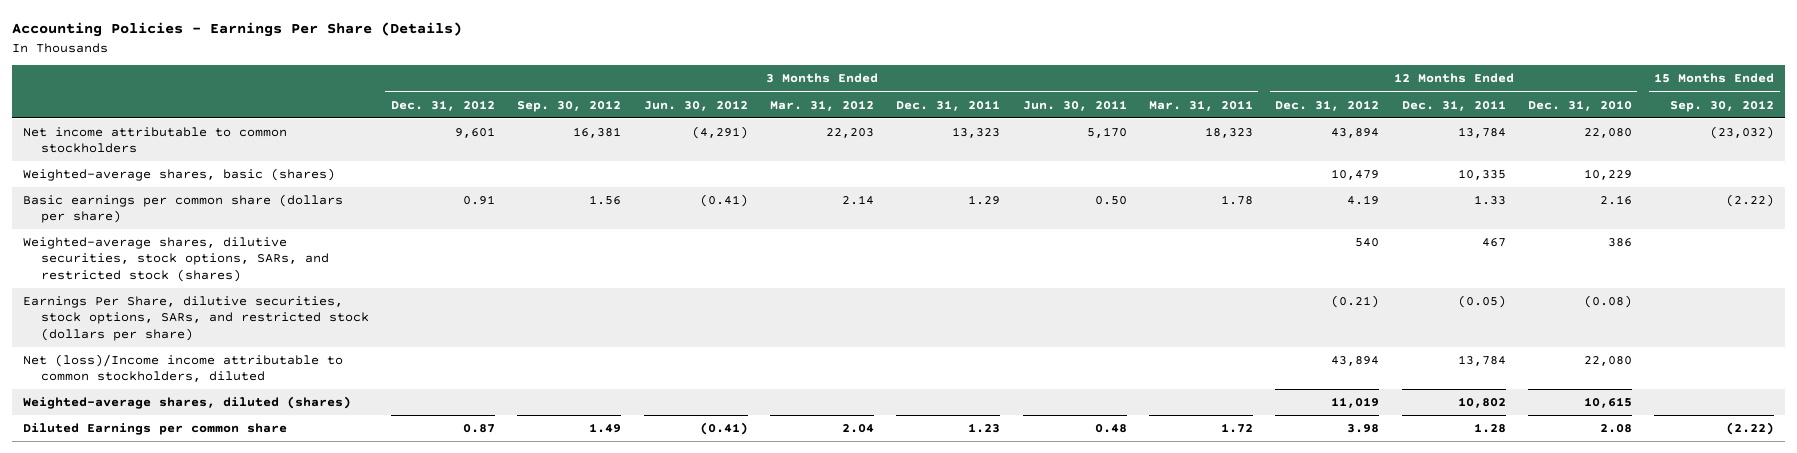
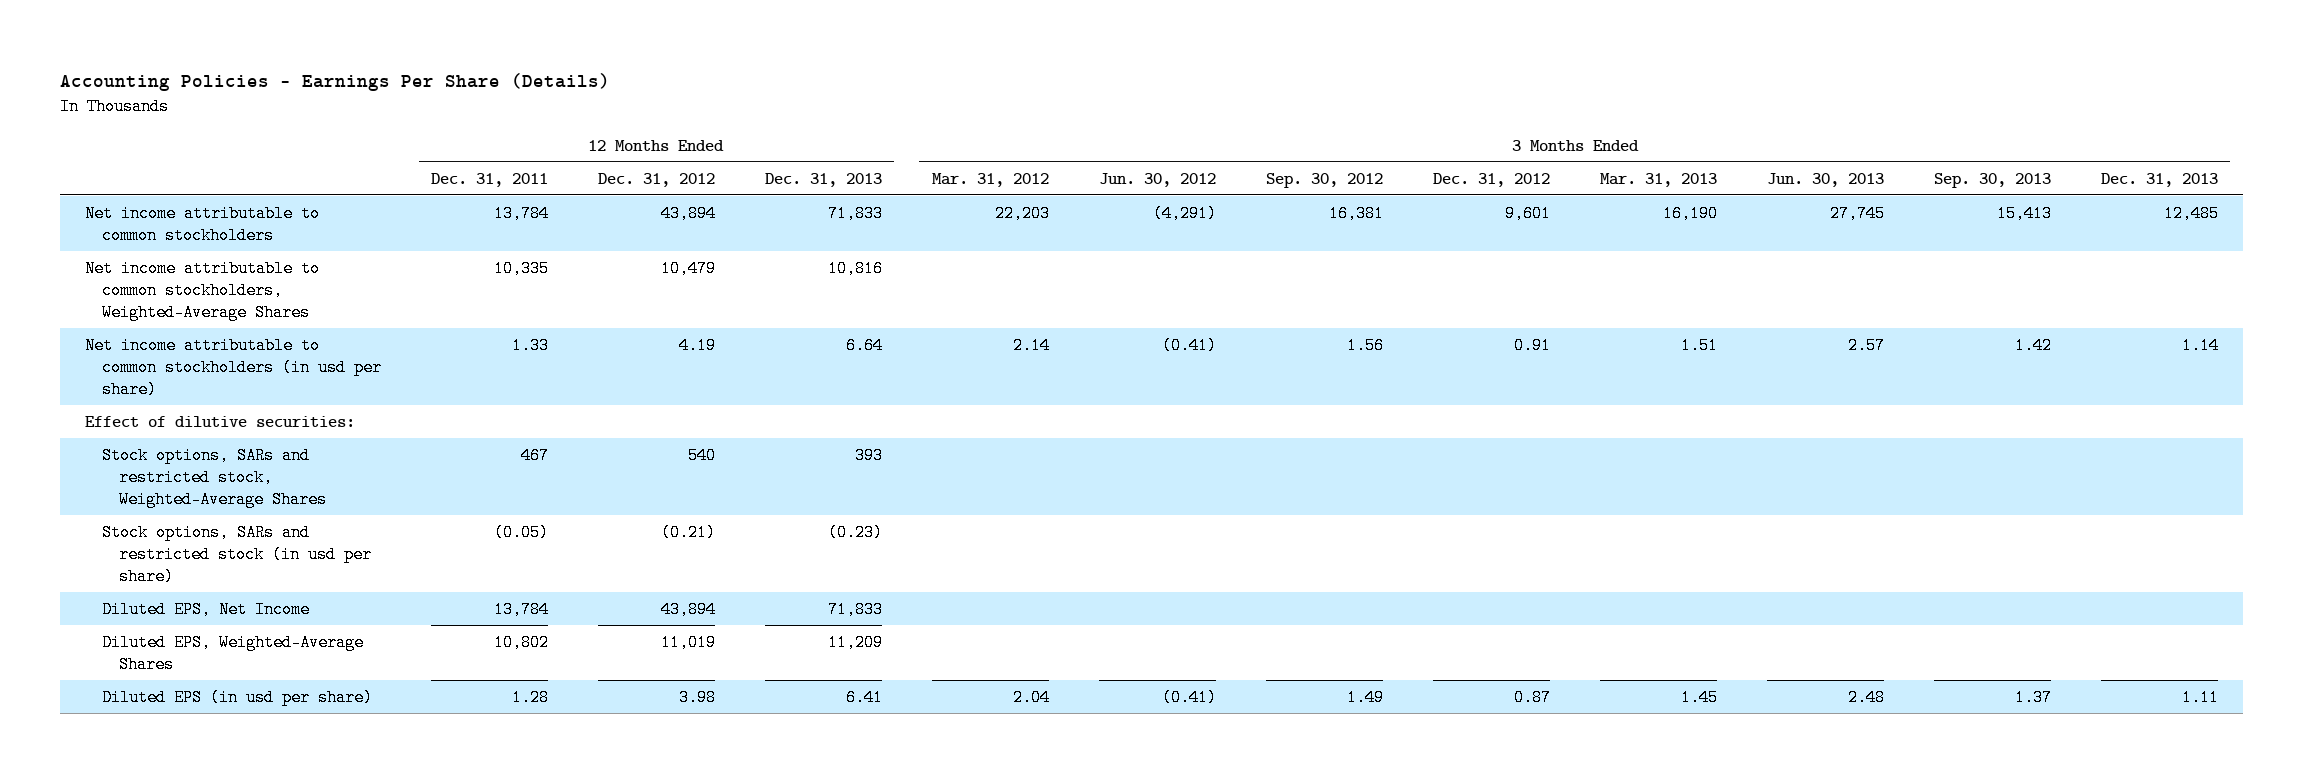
- | 3 Months Ended Dec. 31, 2012 | 3 Months Ended Sep. 30, 2012 | 3 Months Ended Jun. 30, 2012 | 3 Months Ended Mar. 31, 2012 | 3 Months Ended Dec. 31, 2011 | 3 Months Ended Jun. 30, 2011 | 3 Months Ended Mar. 31, 2011 | 12 Months Ended Dec. 31, 2012 | 12 Months Ended Dec. 31, 2011 | 12 Months Ended Dec. 31, 2010 | 15 Months Ended Sep. 30, 2012
+ | 12 Months Ended Dec. 31, 2011 | 12 Months Ended Dec. 31, 2012 | 12 Months Ended Dec. 31, 2013 | 3 Months Ended Mar. 31, 2012 | 3 Months Ended Jun. 30, 2012 | 3 Months Ended Sep. 30, 2012 | 3 Months Ended Dec. 31, 2012 | 3 Months Ended Mar. 31, 2013 | 3 Months Ended Jun. 30, 2013 | 3 Months Ended Sep. 30, 2013 | 3 Months Ended Dec. 31, 2013
- Weighted-average shares, basic (shares) | | | | | | | | 10,479 | 10,335 | 10,229 |
- Basic earnings per common share (dollars per share) | 0.91 | 1.56 | (0.41) | 2.14 | 1.29 | 0.50 | 1.78 | 4.19 | 1.33 | 2.16 | (2.22)
- Weighted-average shares, dilutive securities, stock options, SARs, and restricted stock (shares) | | | | | | | | 540 | 467 | 386 |
- Earnings Per Share, dilutive securities, stock options, SARs, and restricted stock (dollars per share) | | | | | | | | (0.21) | (0.05) | (0.08) |
- Net (loss)/Income income attributable to common stockholders, diluted | | | | | | | | 43,894 | 13,784 | 22,080 |
- Weighted-average shares, diluted (shares) | | | | | | | | 11,019 | 10,802 | 10,615 |
- Diluted Earnings per common share | 0.87 | 1.49 | (0.41) | 2.04 | 1.23 | 0.48 | 1.72 | 3.98 | 1.28 | 2.08 | (2.22)
+ Net income attributable to common stockholders, Weighted-Average Shares | 10,335 | 10,479 | 10,816 | | | | | | | |
+ Net income attributable to common stockholders (in usd per share) | 1.33 | 4.19 | 6.64 | 2.14 | (0.41) | 1.56 | 0.91 | 1.51 | 2.57 | 1.42 | 1.14
+ Effect of dilutive securities:
+ Stock options, SARs and restricted stock, Weighted-Average Shares | 467 | 540 | 393 | | | | | | | |
+ Stock options, SARs and restricted stock (in usd per share) | (0.05) | (0.21) | (0.23) | | | | | | | |
+ Diluted EPS, Net Income | 13,784 | 43,894 | 71,833 | | | | | | | |
+ Diluted EPS, Weighted-Average Shares | 10,802 | 11,019 | 11,209 | | | | | | | |
+ Diluted EPS (in usd per share) | 1.28 | 3.98 | 6.41 | 2.04 | (0.41) | 1.49 | 0.87 | 1.45 | 2.48 | 1.37 | 1.11

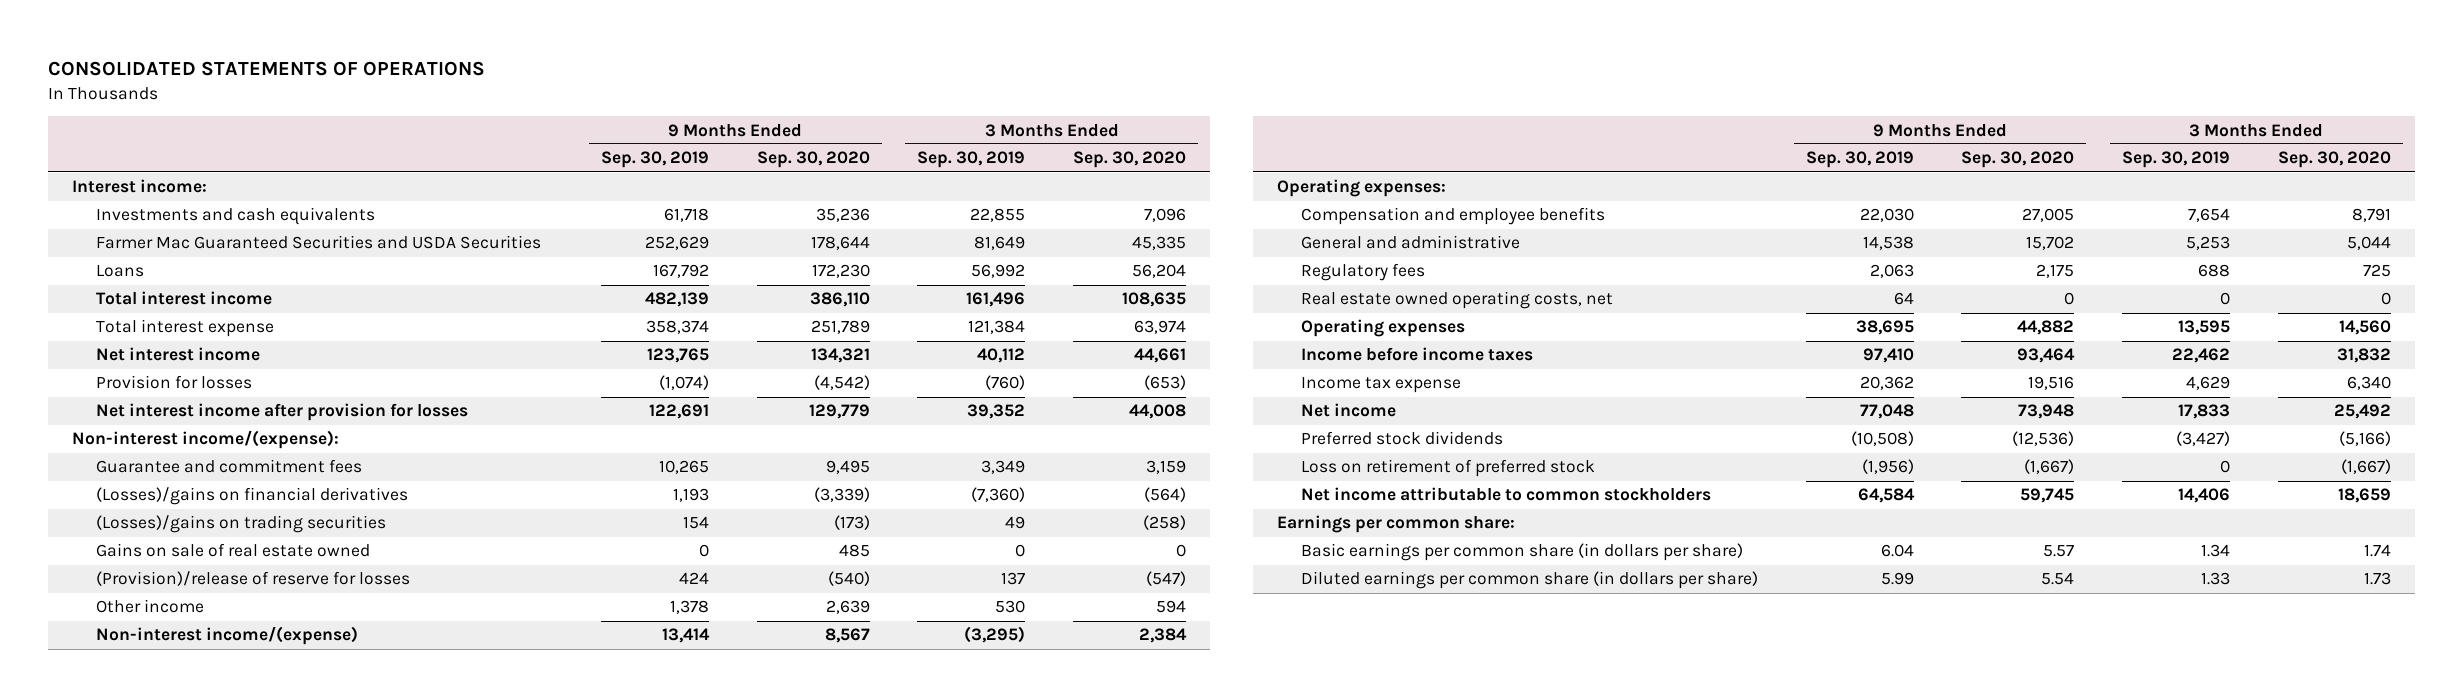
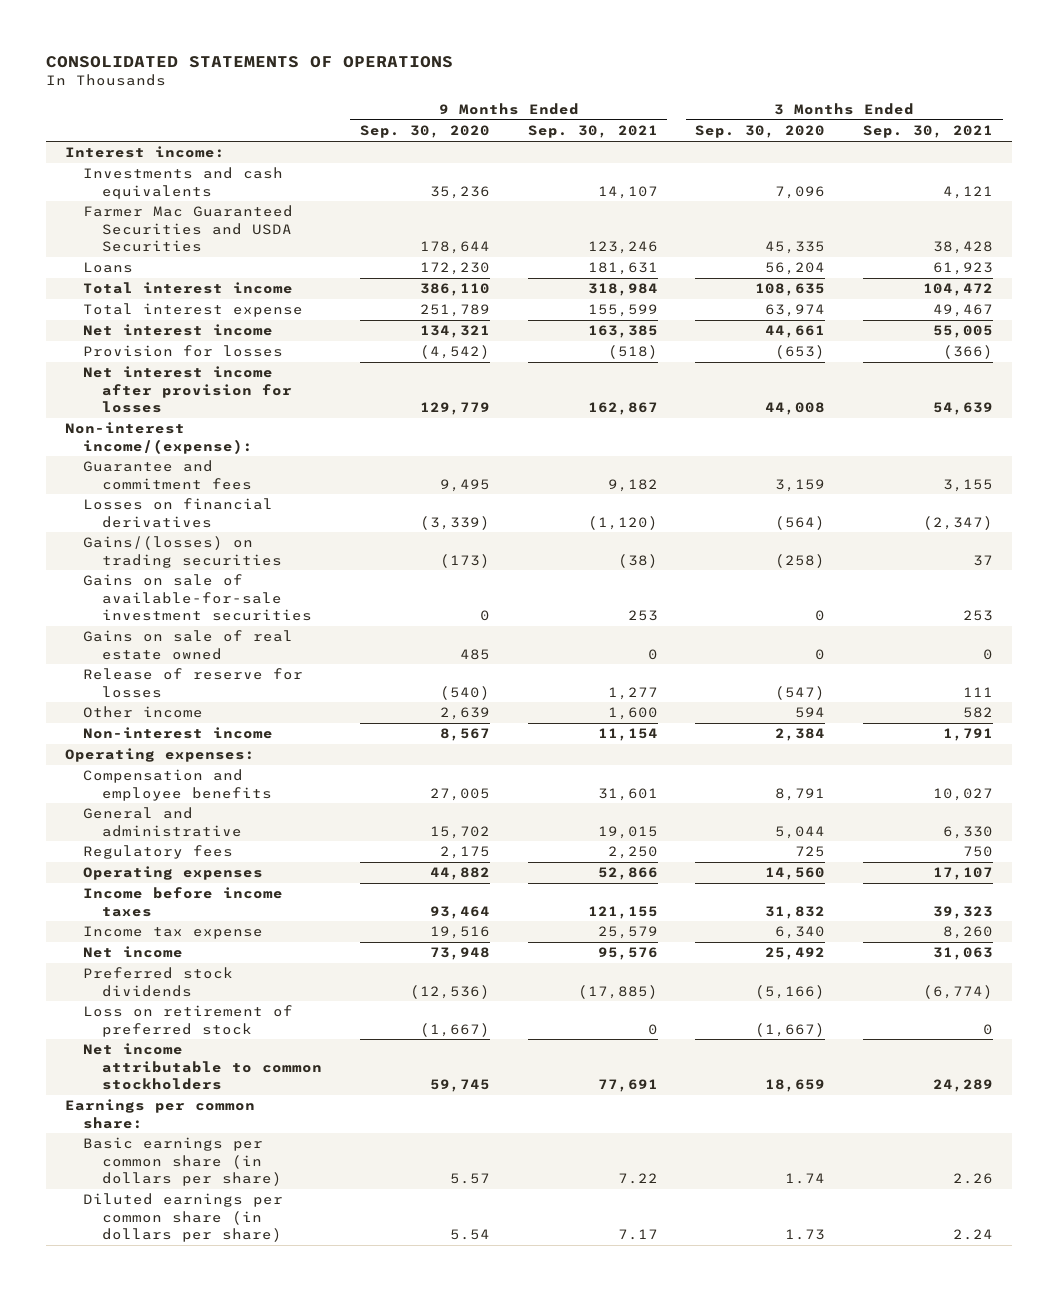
- | 9 Months Ended Sep. 30, 2019 | 9 Months Ended Sep. 30, 2020 | 3 Months Ended Sep. 30, 2019 | 3 Months Ended Sep. 30, 2020
+ | 9 Months Ended Sep. 30, 2020 | 9 Months Ended Sep. 30, 2021 | 3 Months Ended Sep. 30, 2020 | 3 Months Ended Sep. 30, 2021
- (Losses)/gains on financial derivatives | 1,193 | (3,339) | (7,360) | (564)
- (Losses)/gains on trading securities | 154 | (173) | 49 | (258)
+ Losses on financial derivatives | (3,339) | (1,120) | (564) | (2,347)
+ Gains/(losses) on trading securities | (173) | (38) | (258) | 37
+ Gains on sale of available-for-sale investment securities | 0 | 253 | 0 | 253
- (Provision)/release of reserve for losses | 424 | (540) | 137 | (547)
+ Release of reserve for losses | (540) | 1,277 | (547) | 111
- Non-interest income/(expense) | 13,414 | 8,567 | (3,295) | 2,384
+ Non-interest income | 8,567 | 11,154 | 2,384 | 1,791
- Real estate owned operating costs, net | 64 | 0 | 0 | 0

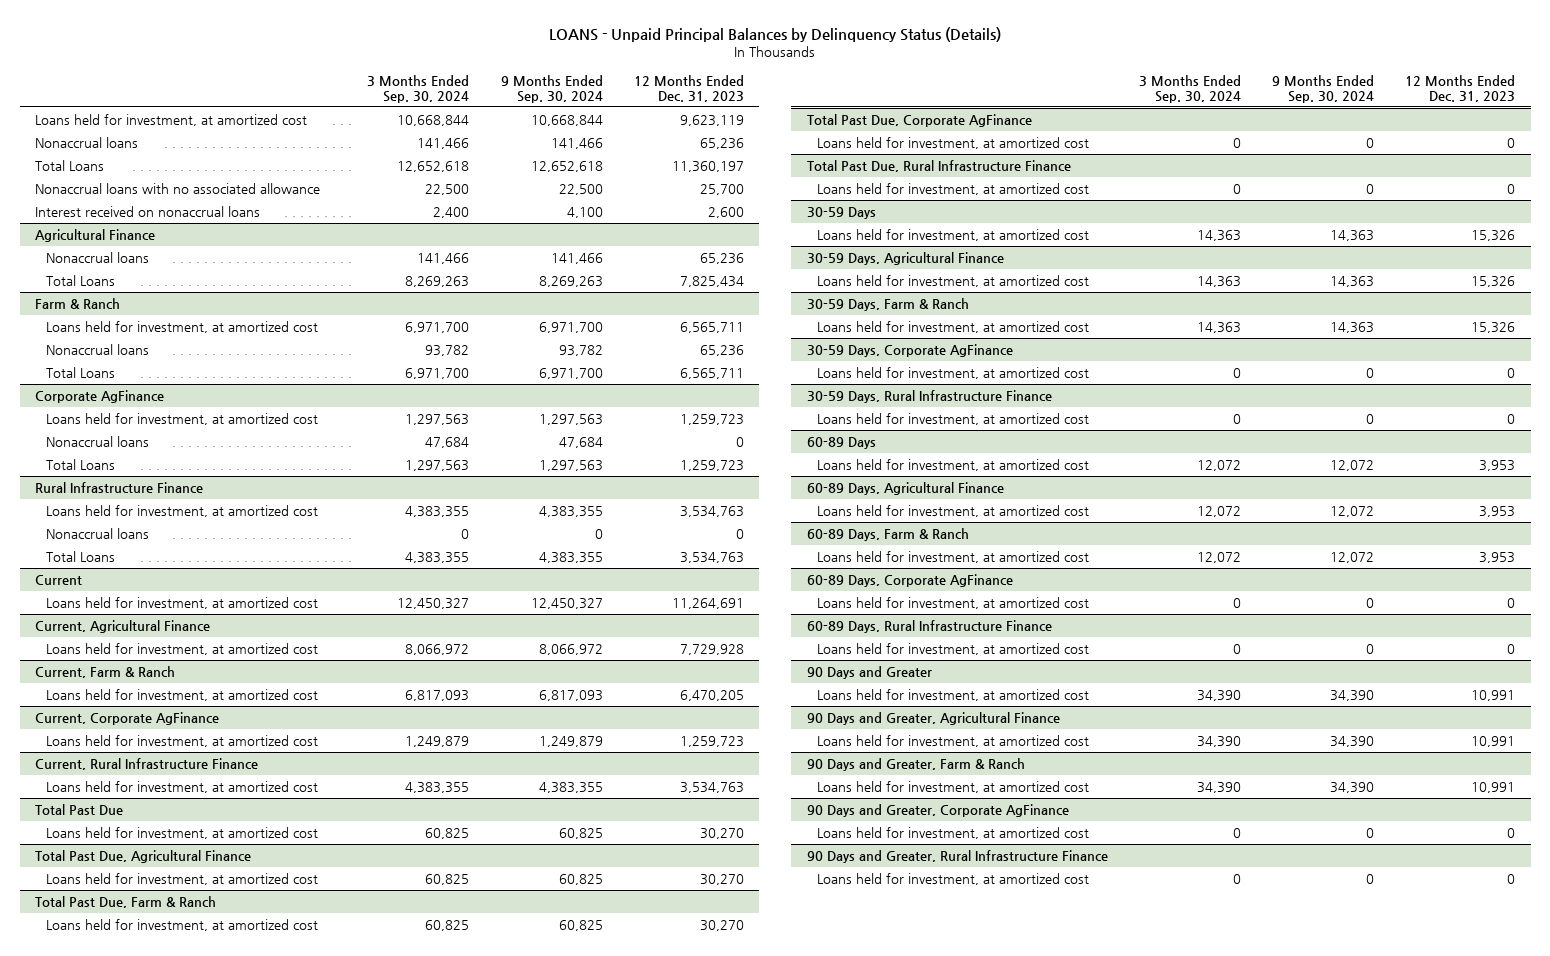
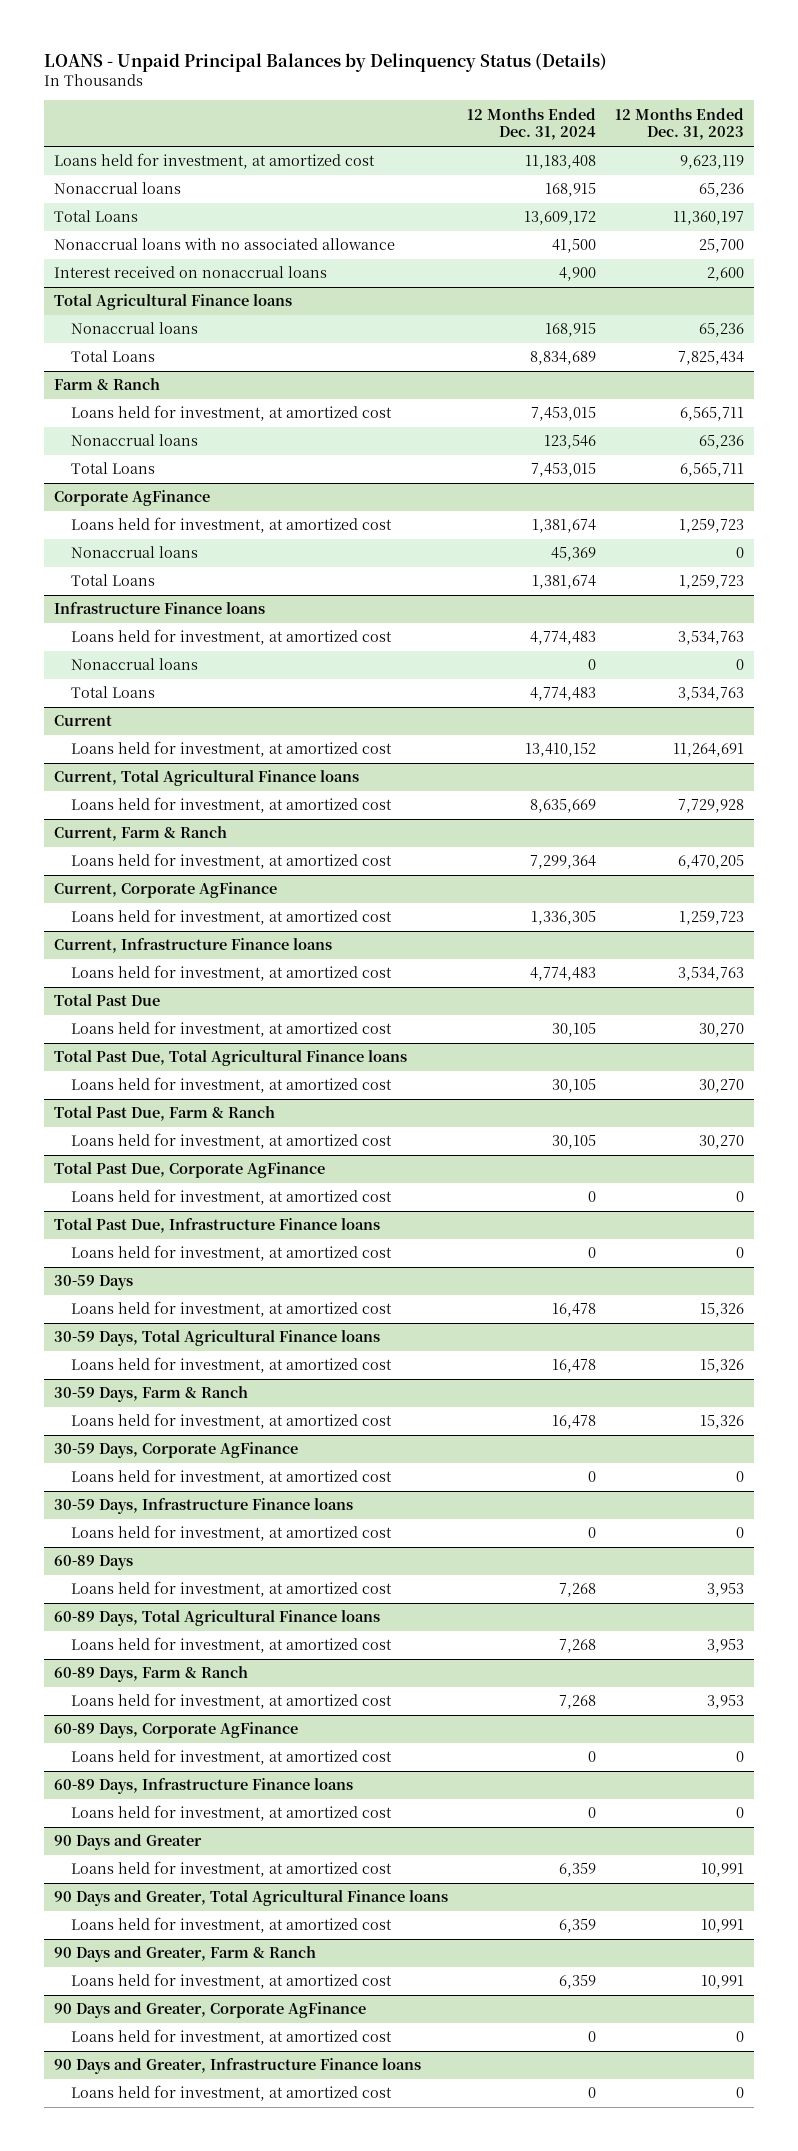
- | 3 Months Ended Sep. 30, 2024 | 9 Months Ended Sep. 30, 2024 | 12 Months Ended Dec. 31, 2023
+ | 12 Months Ended Dec. 31, 2024 | 12 Months Ended Dec. 31, 2023
- Agricultural Finance
+ Total Agricultural Finance loans
- Rural Infrastructure Finance
+ Infrastructure Finance loans
- Current, Agricultural Finance
+ Current, Total Agricultural Finance loans
- Current, Rural Infrastructure Finance
+ Current, Infrastructure Finance loans
- Total Past Due, Agricultural Finance
+ Total Past Due, Total Agricultural Finance loans
- Total Past Due, Rural Infrastructure Finance
+ Total Past Due, Infrastructure Finance loans
- 30-59 Days, Agricultural Finance
+ 30-59 Days, Total Agricultural Finance loans
- 30-59 Days, Rural Infrastructure Finance
+ 30-59 Days, Infrastructure Finance loans
- 60-89 Days, Agricultural Finance
+ 60-89 Days, Total Agricultural Finance loans
- 60-89 Days, Rural Infrastructure Finance
+ 60-89 Days, Infrastructure Finance loans
- 90 Days and Greater, Agricultural Finance
+ 90 Days and Greater, Total Agricultural Finance loans
- 90 Days and Greater, Rural Infrastructure Finance
+ 90 Days and Greater, Infrastructure Finance loans

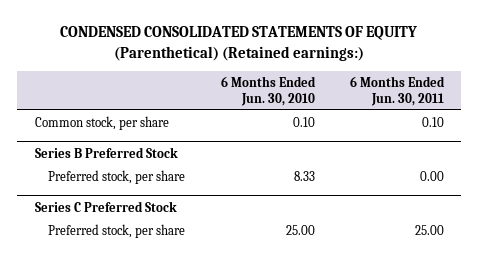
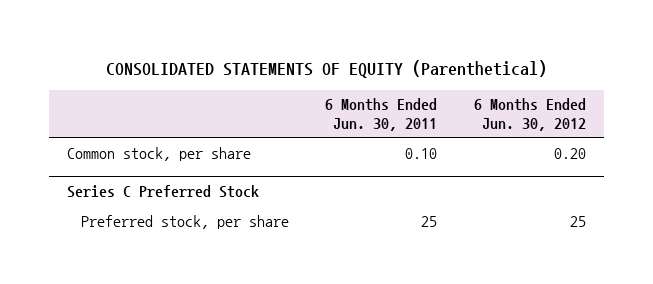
- CONDENSED CONSOLIDATED STATEMENTS OF EQUITY (Parenthetical) (Retained earnings:)
+ CONSOLIDATED STATEMENTS OF EQUITY (Parenthetical)
- | 6 Months Ended Jun. 30, 2010 | 6 Months Ended Jun. 30, 2011
+ | 6 Months Ended Jun. 30, 2011 | 6 Months Ended Jun. 30, 2012
- Series B Preferred Stock
- Preferred stock, per share | 8.33 | 0.00
@ Series C Preferred Stock
- Preferred stock, per share | 25.00 | 25.00
+ Preferred stock, per share | 25 | 25

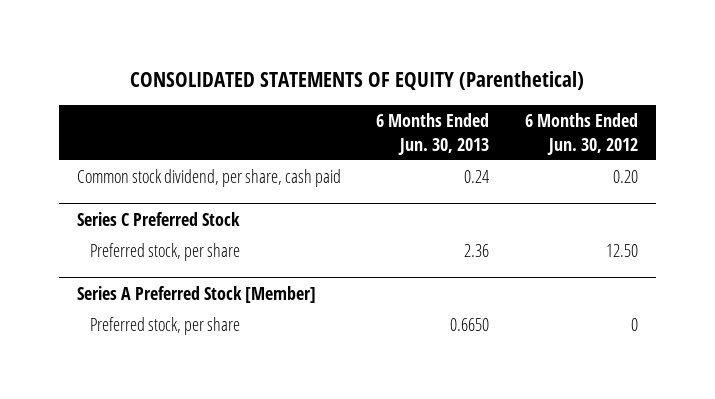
- | 6 Months Ended Jun. 30, 2011 | 6 Months Ended Jun. 30, 2012
+ | 6 Months Ended Jun. 30, 2013 | 6 Months Ended Jun. 30, 2012
- Common stock, per share | 0.10 | 0.20
+ Common stock dividend, per share, cash paid | 0.24 | 0.20
@ Series C Preferred Stock
- Preferred stock, per share | 25 | 25
+ Preferred stock, per share | 2.36 | 12.50
+ Series A Preferred Stock [Member]
+ Preferred stock, per share | 0.6650 | 0

